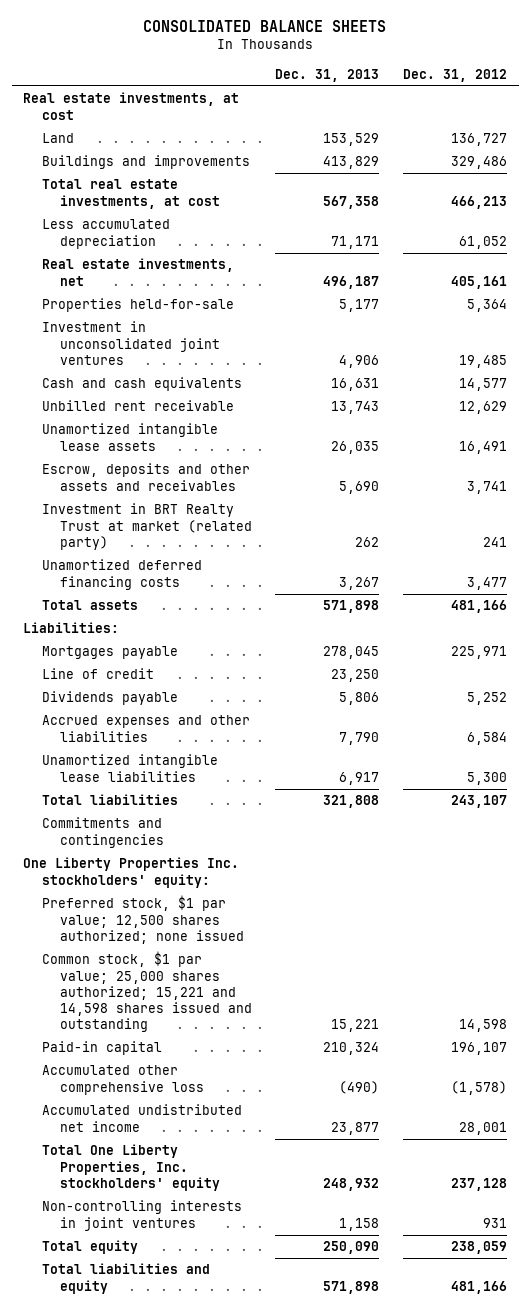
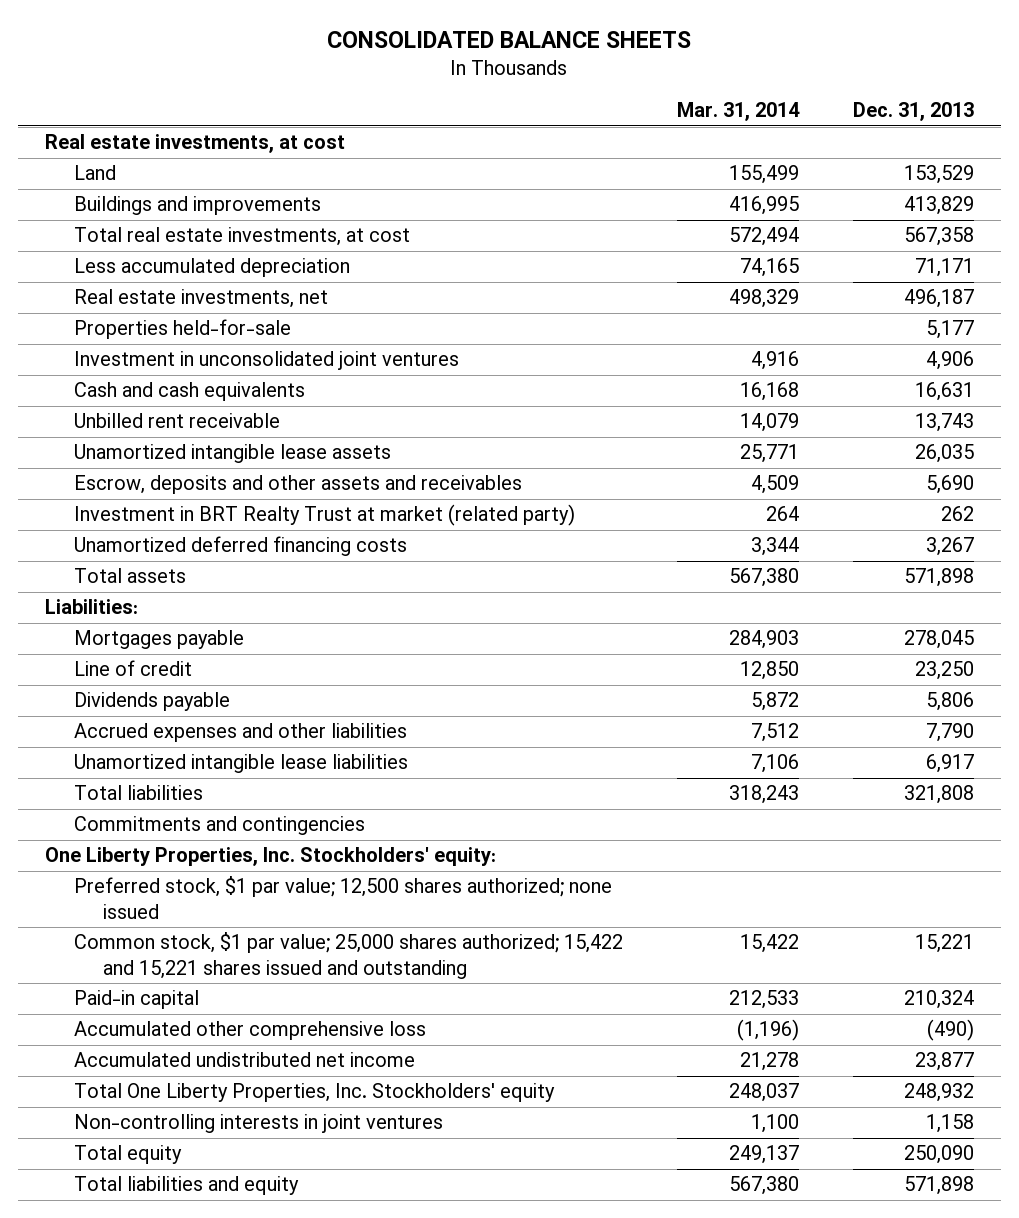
- | Dec. 31, 2013 | Dec. 31, 2012
+ | Mar. 31, 2014 | Dec. 31, 2013
- One Liberty Properties Inc. stockholders' equity:
+ One Liberty Properties, Inc. Stockholders' equity:
- Common stock, $1 par value; 25,000 shares authorized; 15,221 and 14,598 shares issued and outstanding | 15,221 | 14,598
+ Common stock, $1 par value; 25,000 shares authorized; 15,422 and 15,221 shares issued and outstanding | 15,422 | 15,221
- Total One Liberty Properties, Inc. stockholders' equity | 248,932 | 237,128
+ Total One Liberty Properties, Inc. Stockholders' equity | 248,037 | 248,932

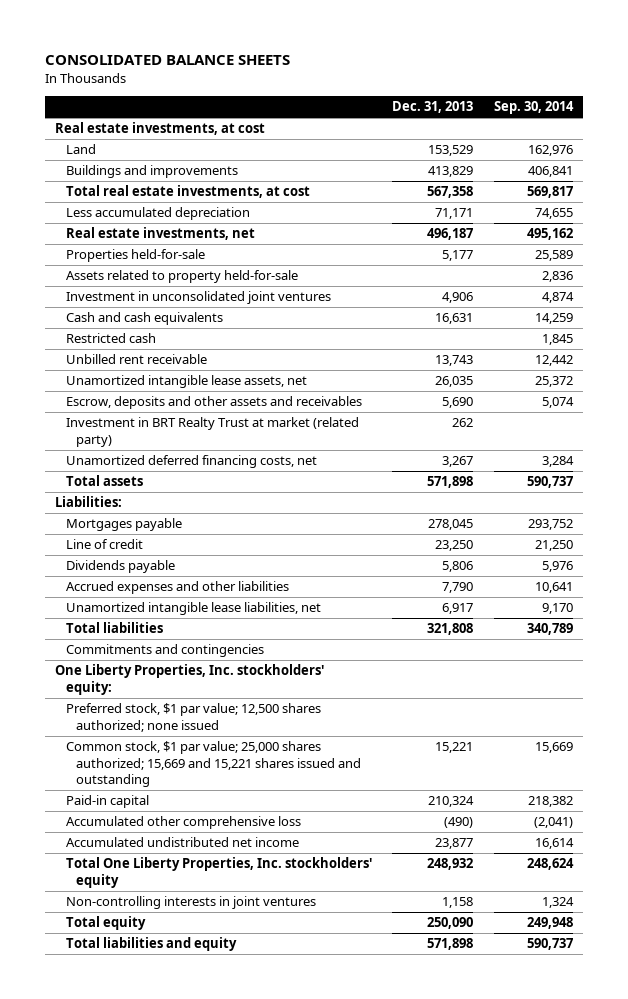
- | Mar. 31, 2014 | Dec. 31, 2013
+ | Dec. 31, 2013 | Sep. 30, 2014
+ Assets related to property held-for-sale | | 2,836
+ Restricted cash | | 1,845
- Unamortized intangible lease assets | 25,771 | 26,035
+ Unamortized intangible lease assets, net | 26,035 | 25,372
- Unamortized deferred financing costs | 3,344 | 3,267
+ Unamortized deferred financing costs, net | 3,267 | 3,284
- Unamortized intangible lease liabilities | 7,106 | 6,917
+ Unamortized intangible lease liabilities, net | 6,917 | 9,170
- One Liberty Properties, Inc. Stockholders' equity:
+ One Liberty Properties, Inc. stockholders' equity:
- Common stock, $1 par value; 25,000 shares authorized; 15,422 and 15,221 shares issued and outstanding | 15,422 | 15,221
+ Common stock, $1 par value; 25,000 shares authorized; 15,669 and 15,221 shares issued and outstanding | 15,221 | 15,669
- Total One Liberty Properties, Inc. Stockholders' equity | 248,037 | 248,932
+ Total One Liberty Properties, Inc. stockholders' equity | 248,932 | 248,624

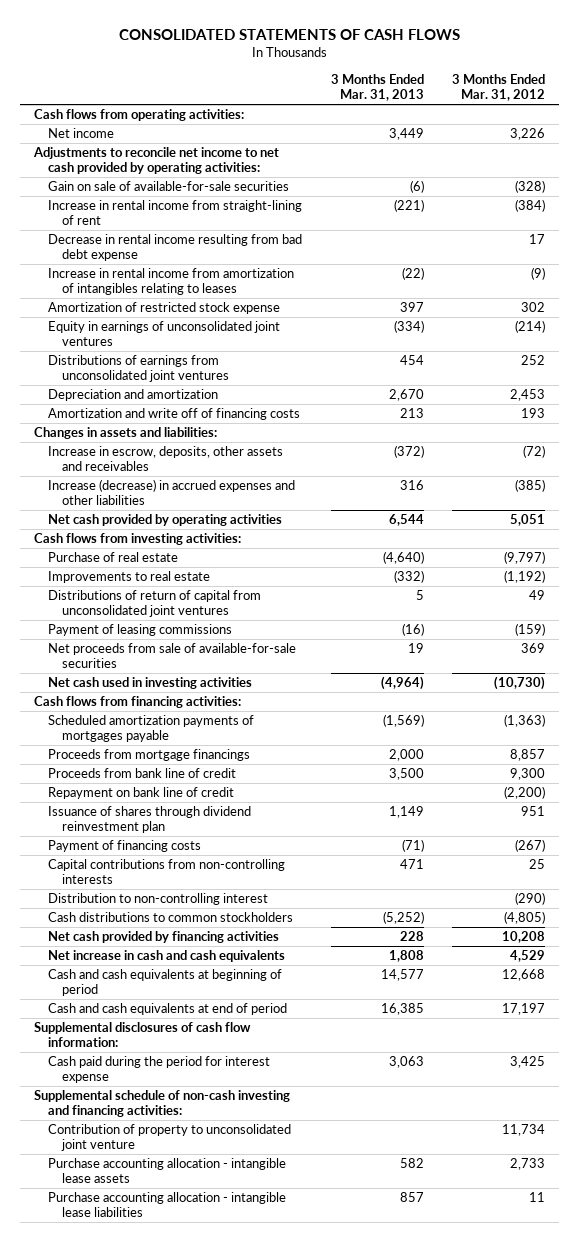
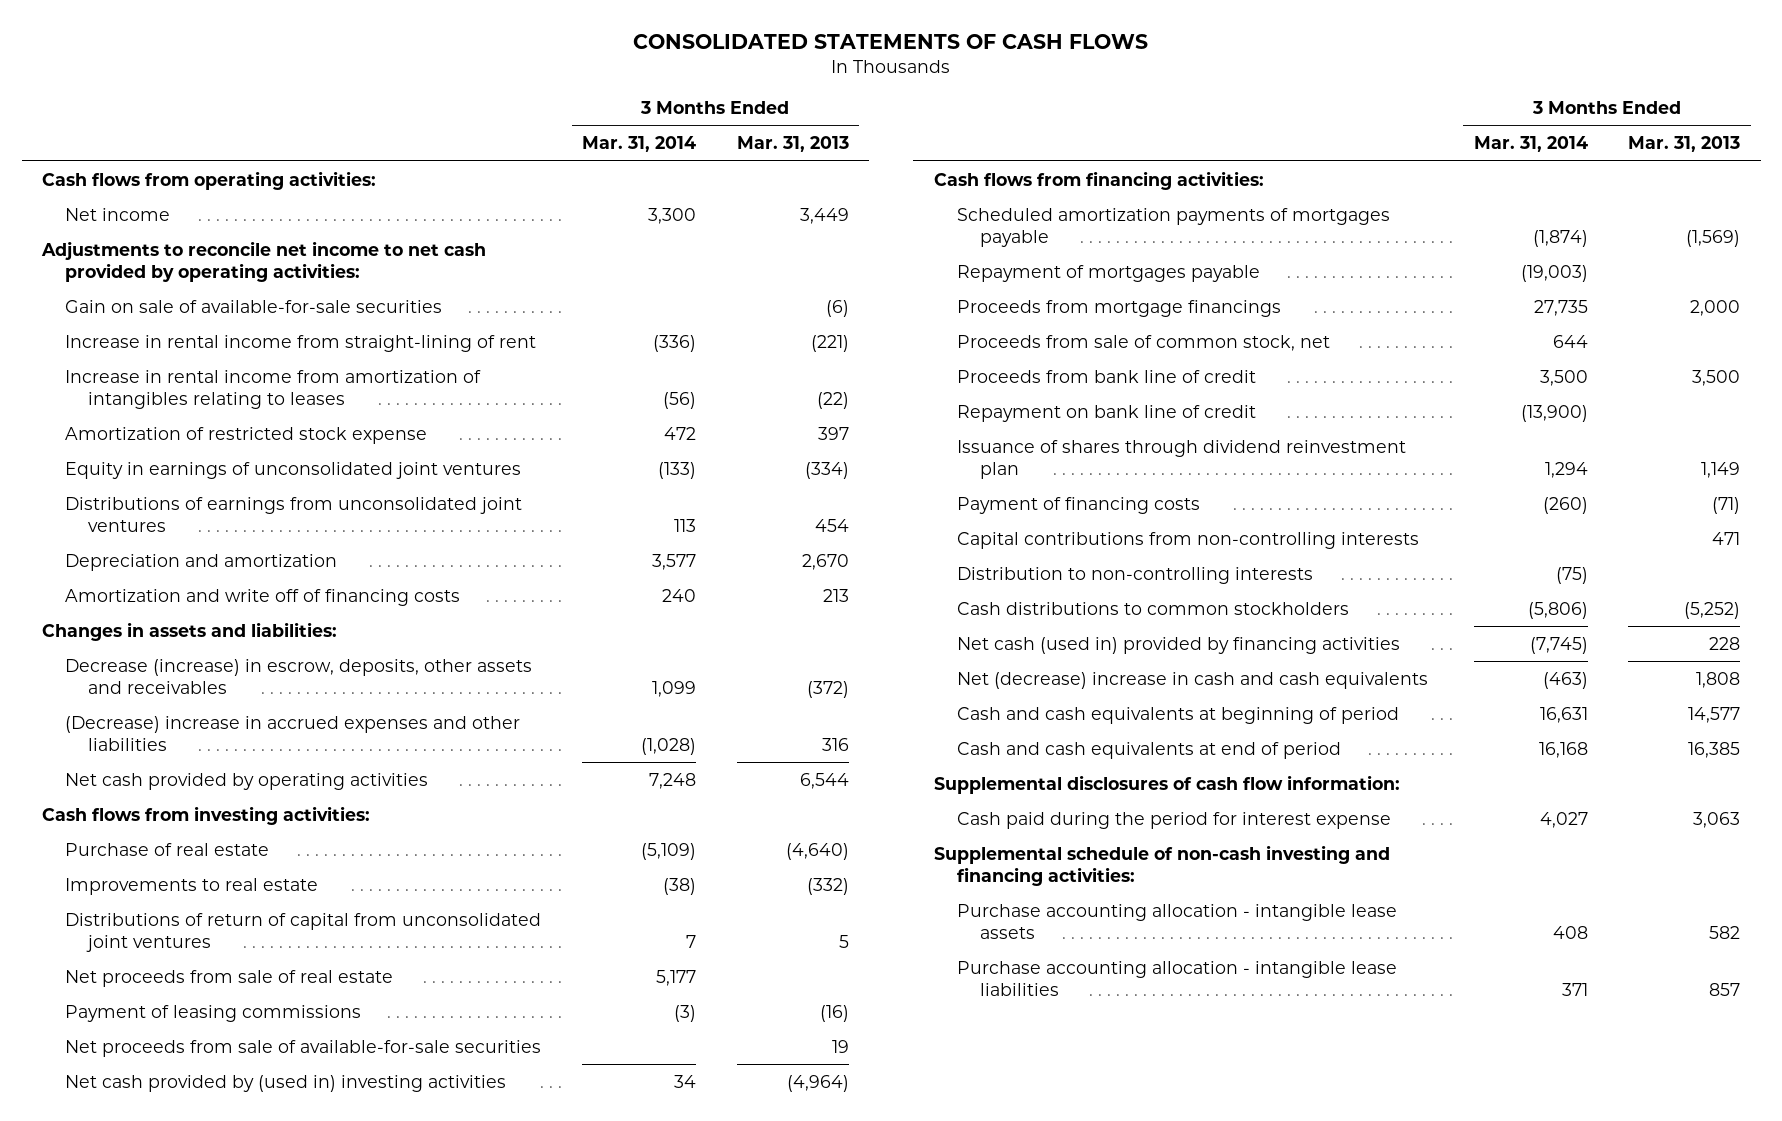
- | 3 Months Ended Mar. 31, 2013 | 3 Months Ended Mar. 31, 2012
+ | 3 Months Ended Mar. 31, 2014 | 3 Months Ended Mar. 31, 2013
- Decrease in rental income resulting from bad debt expense | | 17
- Increase in escrow, deposits, other assets and receivables | (372) | (72)
- Increase (decrease) in accrued expenses and other liabilities | 316 | (385)
+ Decrease (increase) in escrow, deposits, other assets and receivables | 1,099 | (372)
+ (Decrease) increase in accrued expenses and other liabilities | (1,028) | 316
+ Net proceeds from sale of real estate | 5,177 |
- Net cash used in investing activities | (4,964) | (10,730)
+ Net cash provided by (used in) investing activities | 34 | (4,964)
+ Repayment of mortgages payable | (19,003) |
+ Proceeds from sale of common stock, net | 644 |
- Distribution to non-controlling interest | | (290)
+ Distribution to non-controlling interests | (75) |
- Net cash provided by financing activities | 228 | 10,208
- Net increase in cash and cash equivalents | 1,808 | 4,529
+ Net cash (used in) provided by financing activities | (7,745) | 228
+ Net (decrease) increase in cash and cash equivalents | (463) | 1,808
- Contribution of property to unconsolidated joint venture | | 11,734

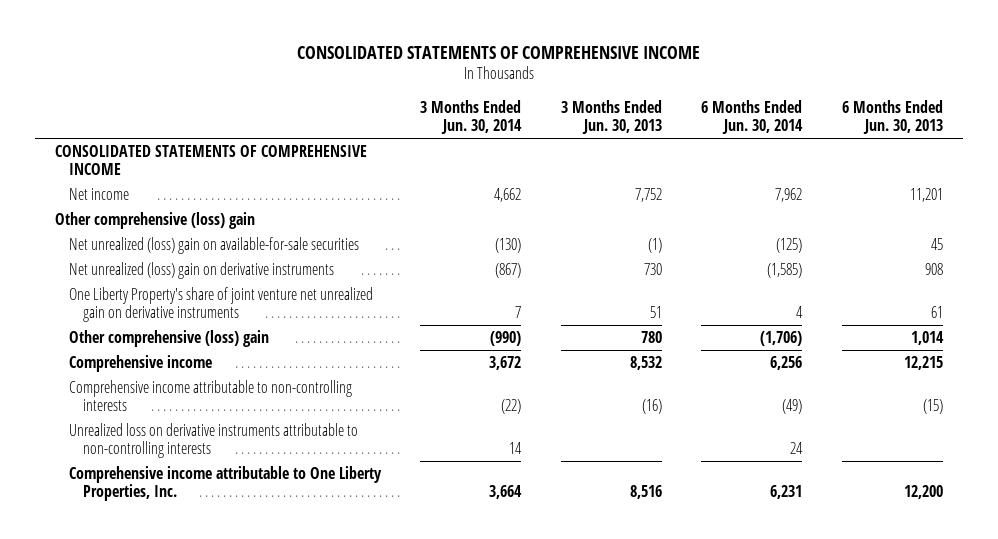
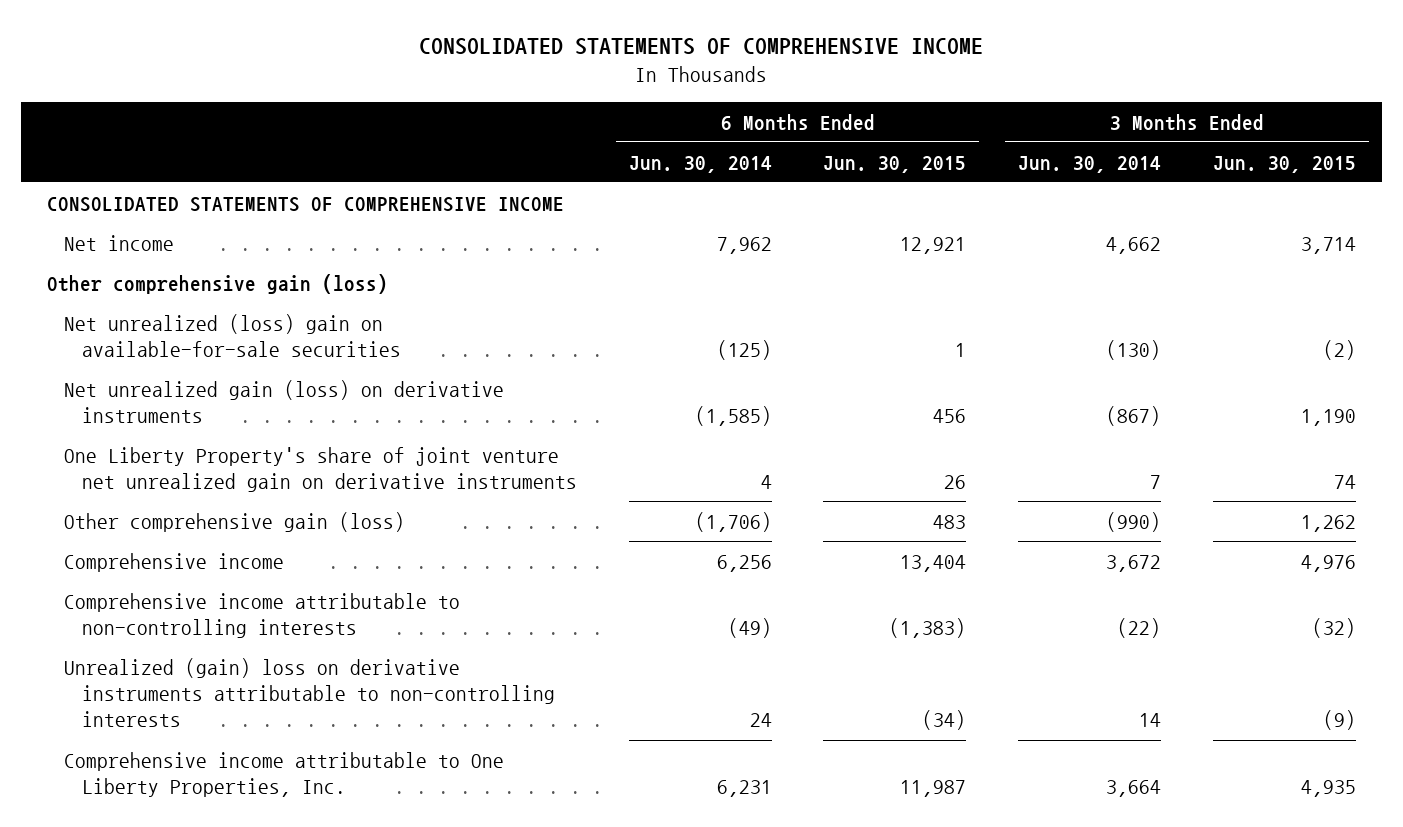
- | 3 Months Ended Jun. 30, 2014 | 3 Months Ended Jun. 30, 2013 | 6 Months Ended Jun. 30, 2014 | 6 Months Ended Jun. 30, 2013
+ | 6 Months Ended Jun. 30, 2014 | 6 Months Ended Jun. 30, 2015 | 3 Months Ended Jun. 30, 2014 | 3 Months Ended Jun. 30, 2015
- Other comprehensive (loss) gain
+ Other comprehensive gain (loss)
- Net unrealized (loss) gain on derivative instruments | (867) | 730 | (1,585) | 908
+ Net unrealized gain (loss) on derivative instruments | (1,585) | 456 | (867) | 1,190
- Other comprehensive (loss) gain | (990) | 780 | (1,706) | 1,014
+ Other comprehensive gain (loss) | (1,706) | 483 | (990) | 1,262
- Unrealized loss on derivative instruments attributable to non-controlling interests | 14 | | 24 |
+ Unrealized (gain) loss on derivative instruments attributable to non-controlling interests | 24 | (34) | 14 | (9)

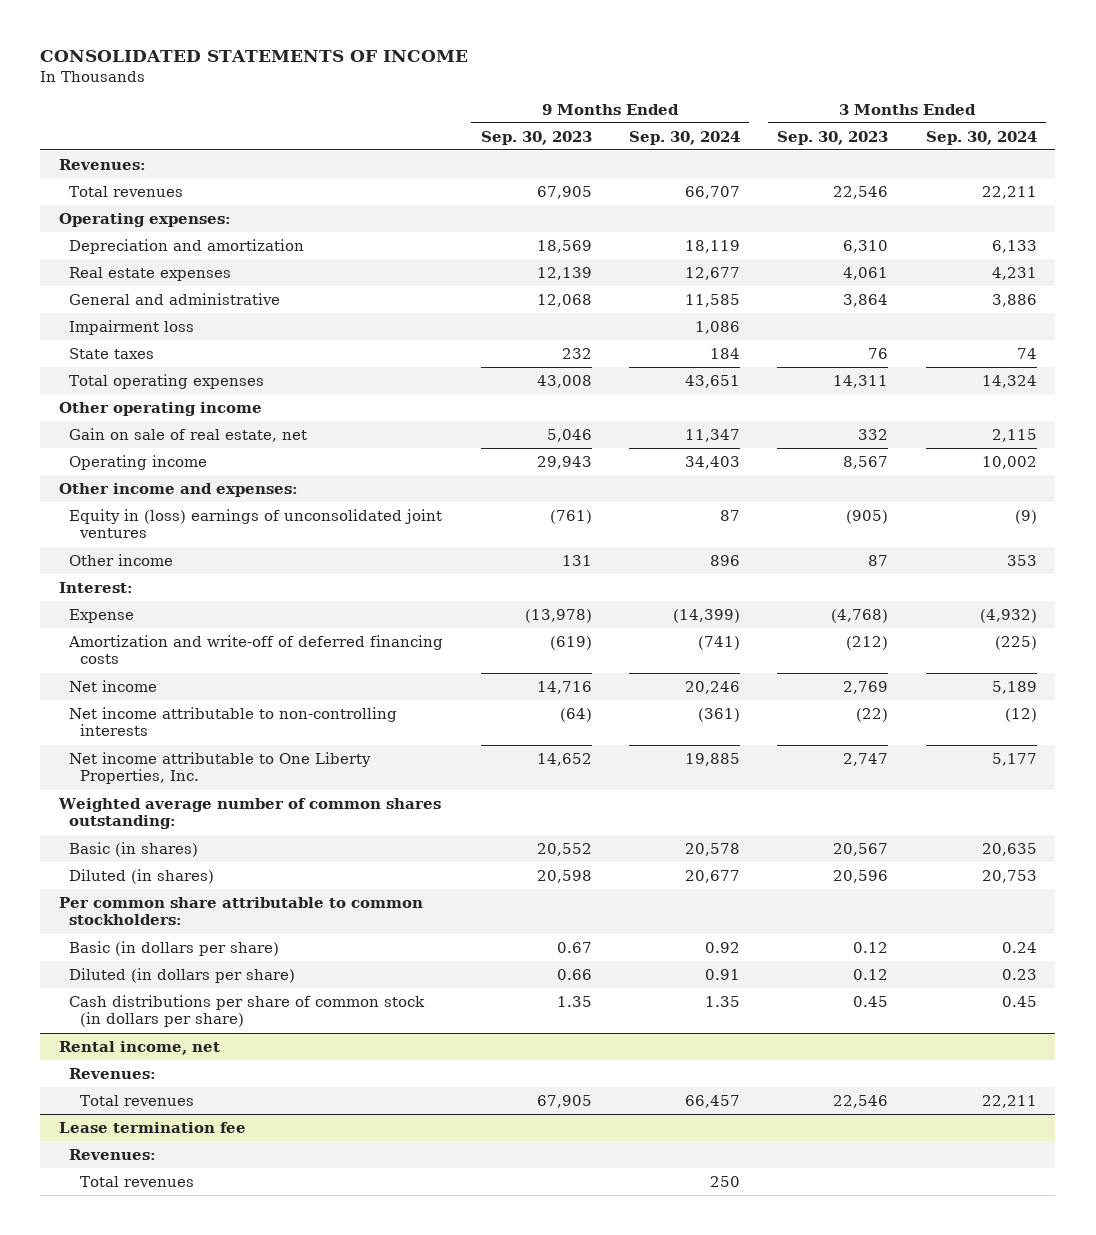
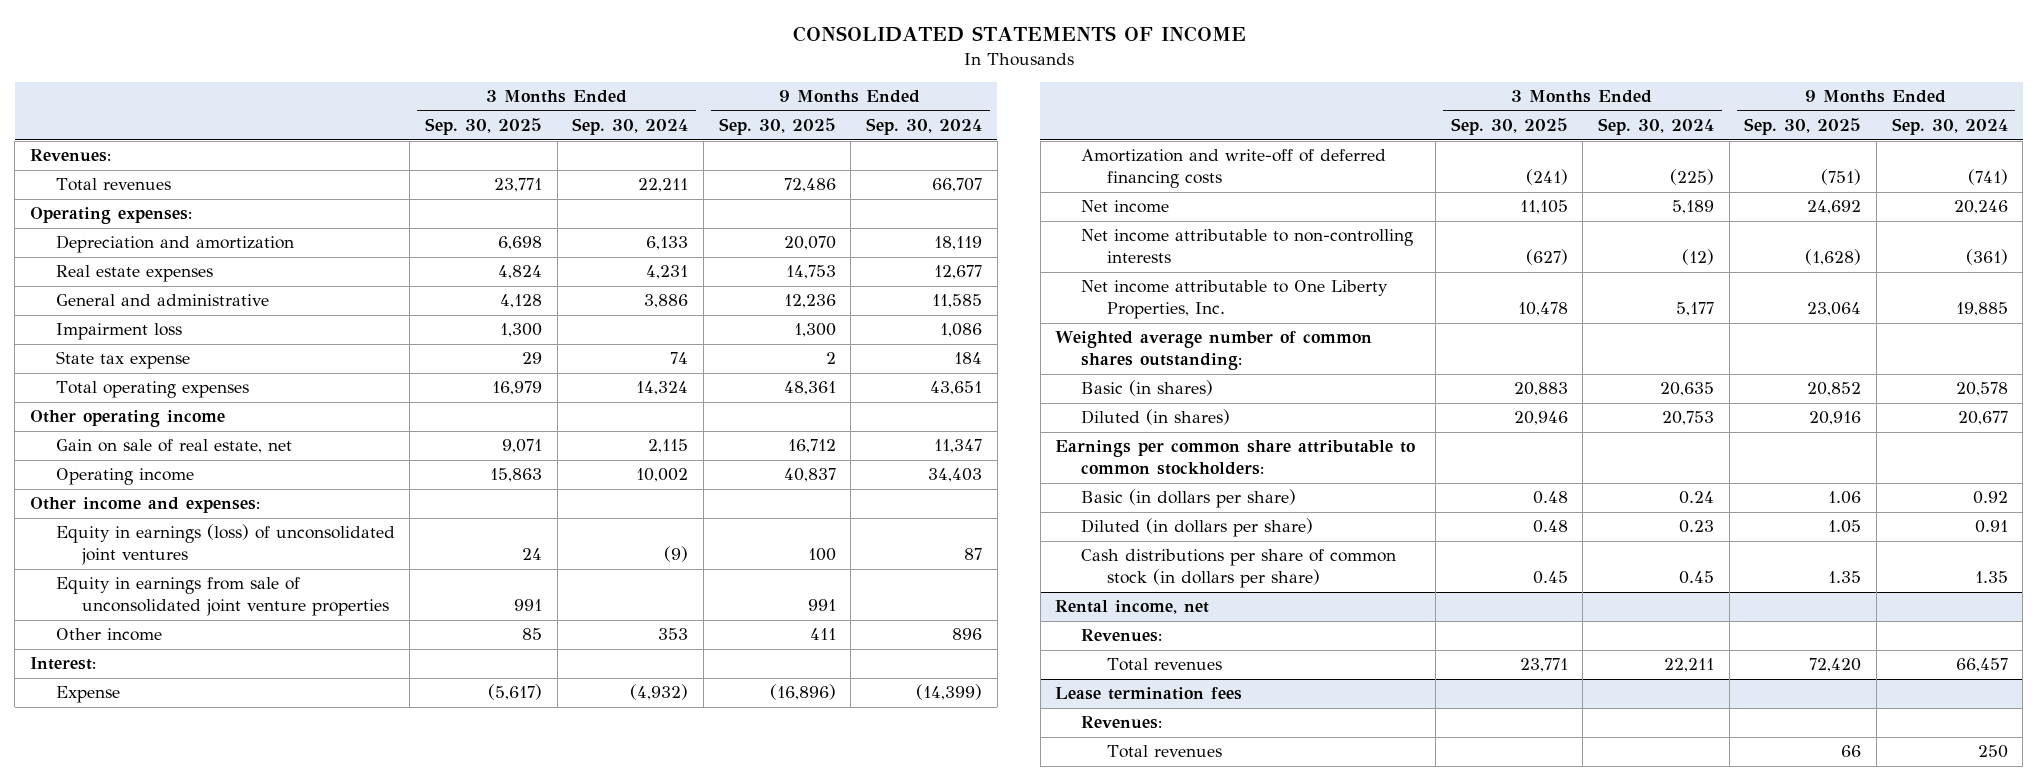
- | 9 Months Ended Sep. 30, 2023 | 9 Months Ended Sep. 30, 2024 | 3 Months Ended Sep. 30, 2023 | 3 Months Ended Sep. 30, 2024
+ | 3 Months Ended Sep. 30, 2025 | 3 Months Ended Sep. 30, 2024 | 9 Months Ended Sep. 30, 2025 | 9 Months Ended Sep. 30, 2024
- State taxes | 232 | 184 | 76 | 74
+ State tax expense | 29 | 74 | 2 | 184
- Equity in (loss) earnings of unconsolidated joint ventures | (761) | 87 | (905) | (9)
+ Equity in earnings (loss) of unconsolidated joint ventures | 24 | (9) | 100 | 87
+ Equity in earnings from sale of unconsolidated joint venture properties | 991 | | 991 |
- Per common share attributable to common stockholders:
+ Earnings per common share attributable to common stockholders:
- Lease termination fee
+ Lease termination fees

